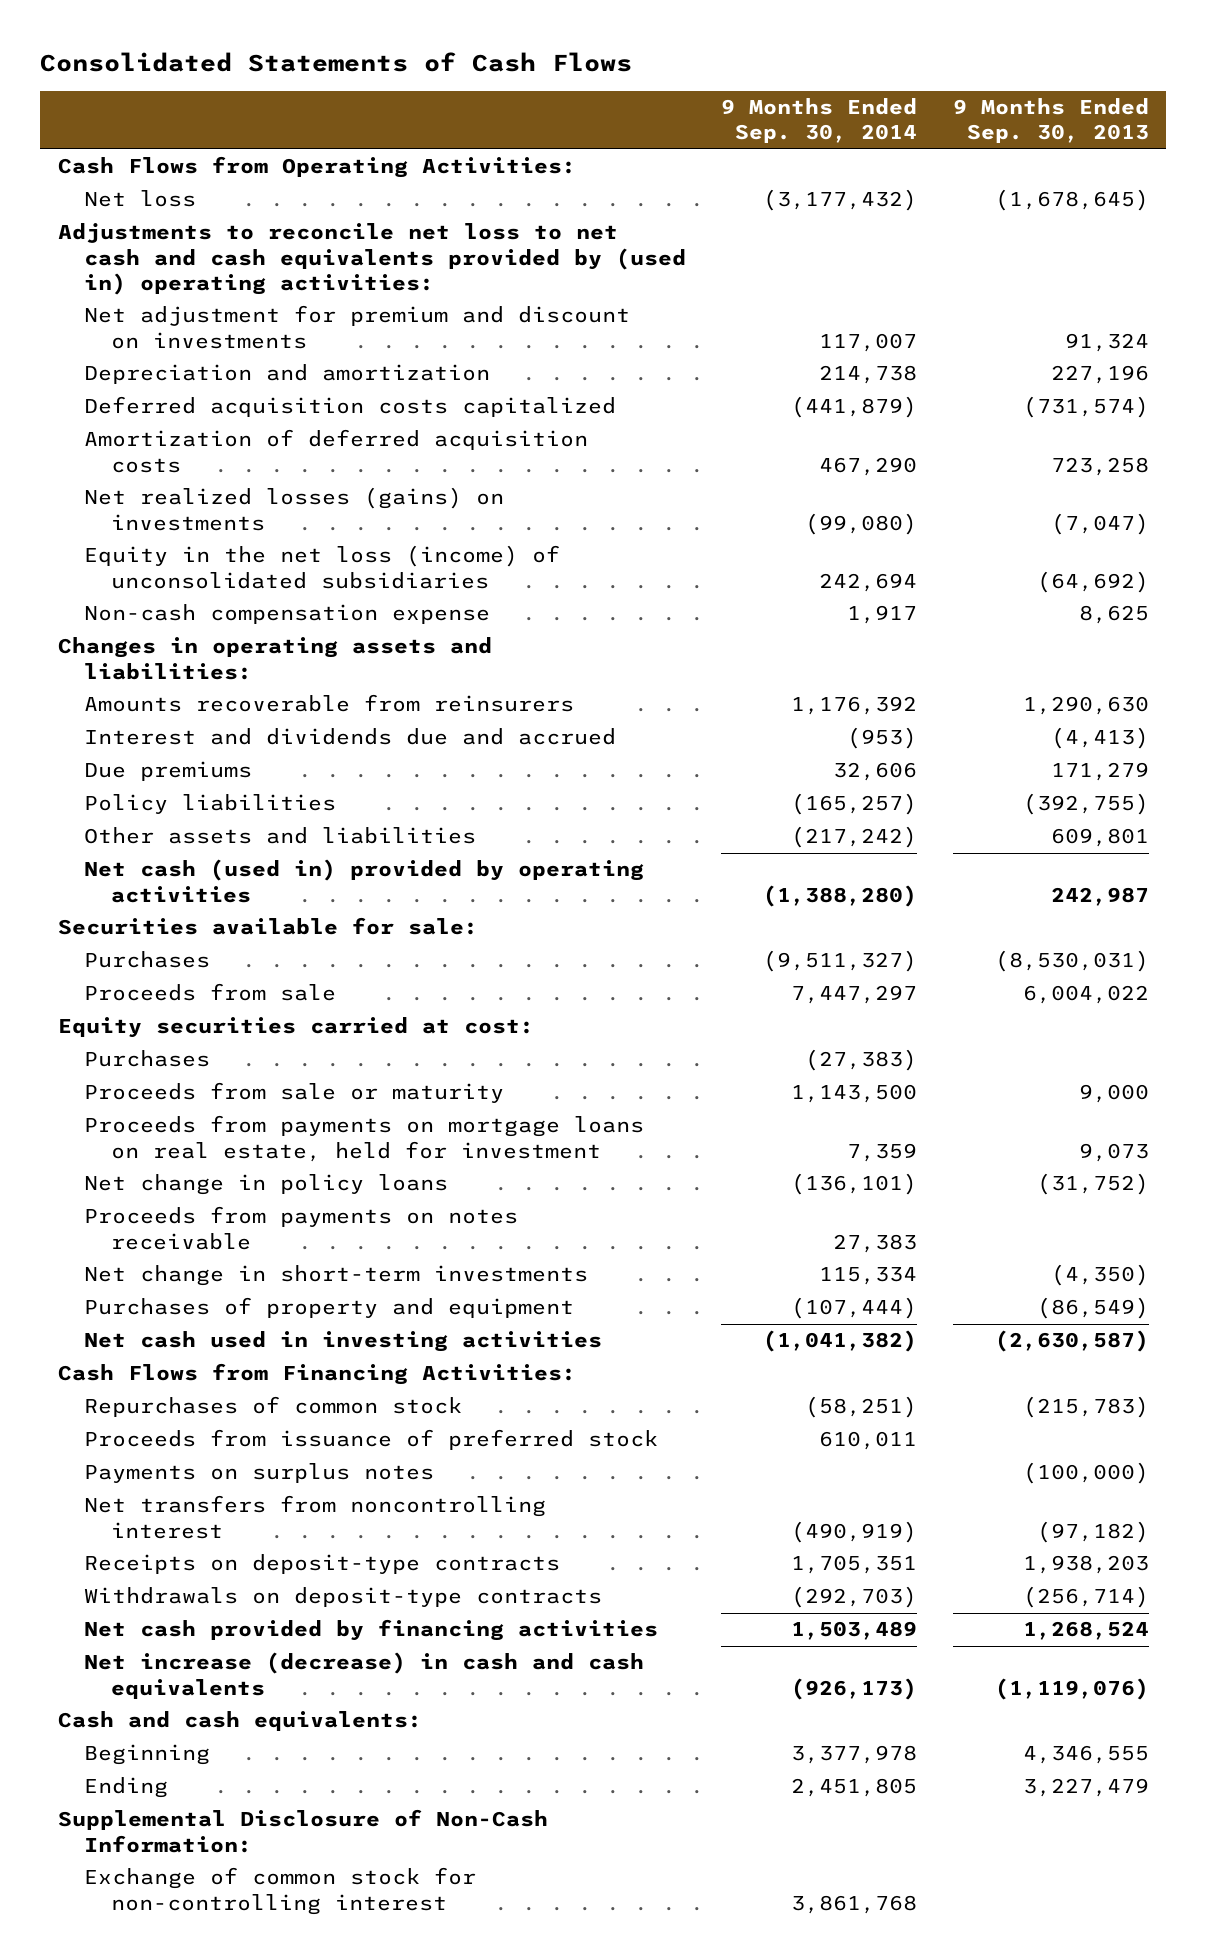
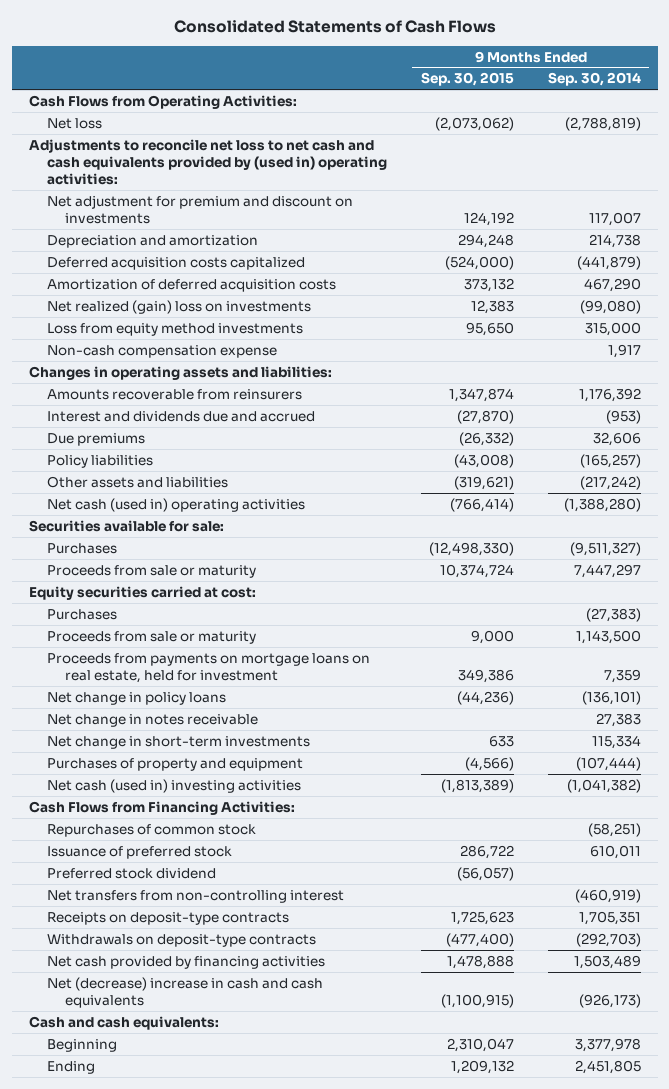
- | 9 Months Ended Sep. 30, 2014 | 9 Months Ended Sep. 30, 2013
+ | 9 Months Ended Sep. 30, 2015 | 9 Months Ended Sep. 30, 2014
- Net loss | (3,177,432) | (1,678,645)
+ Net loss | (2,073,062) | (2,788,819)
- Net realized losses (gains) on investments | (99,080) | (7,047)
- Equity in the net loss (income) of unconsolidated subsidiaries | 242,694 | (64,692)
+ Net realized (gain) loss on investments | 12,383 | (99,080)
+ Loss from equity method investments | 95,650 | 315,000
- Net cash (used in) provided by operating activities | (1,388,280) | 242,987
+ Net cash (used in) operating activities | (766,414) | (1,388,280)
- Proceeds from sale | 7,447,297 | 6,004,022
+ Proceeds from sale or maturity | 10,374,724 | 7,447,297
- Proceeds from payments on notes receivable | 27,383 |
+ Net change in notes receivable | | 27,383
- Net cash used in investing activities | (1,041,382) | (2,630,587)
+ Net cash (used in) investing activities | (1,813,389) | (1,041,382)
- Proceeds from issuance of preferred stock | 610,011 |
- Payments on surplus notes | | (100,000)
- Net transfers from noncontrolling interest | (490,919) | (97,182)
+ Issuance of preferred stock | 286,722 | 610,011
+ Preferred stock dividend | (56,057) |
+ Net transfers from non-controlling interest | | (460,919)
- Net increase (decrease) in cash and cash equivalents | (926,173) | (1,119,076)
+ Net (decrease) increase in cash and cash equivalents | (1,100,915) | (926,173)
- Supplemental Disclosure of Non-Cash Information:
- Exchange of common stock for non-controlling interest | 3,861,768 |

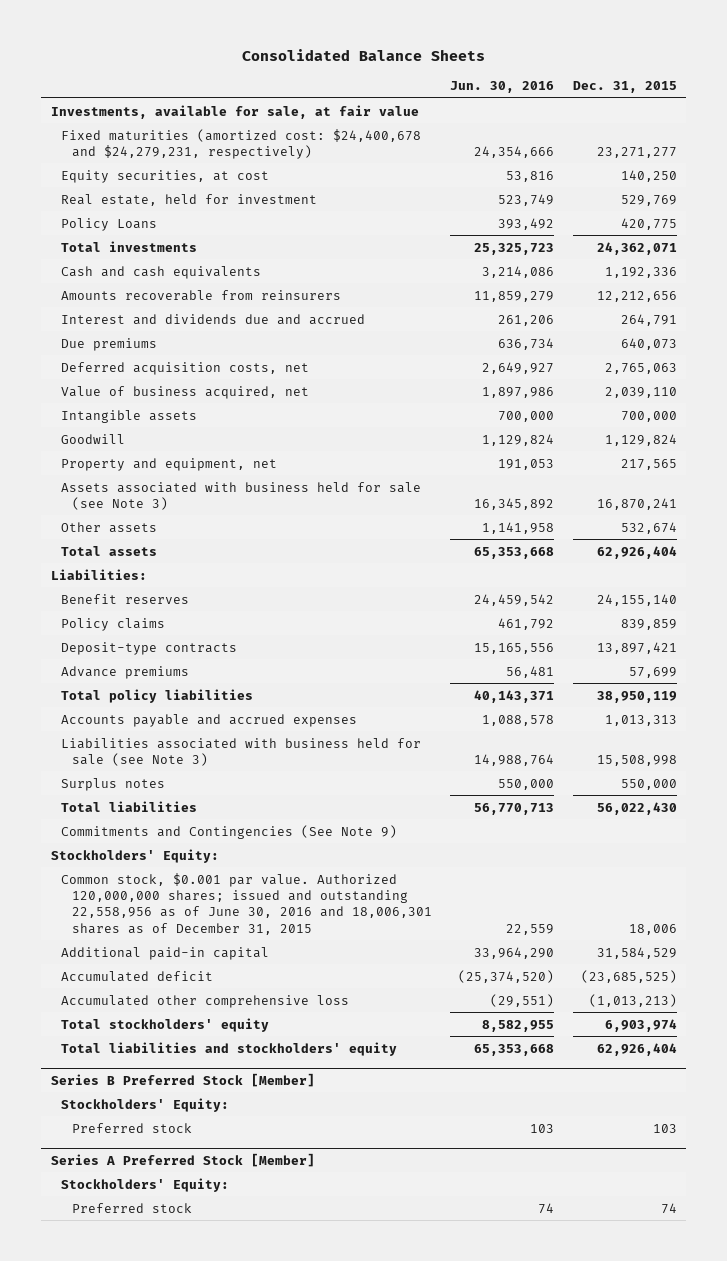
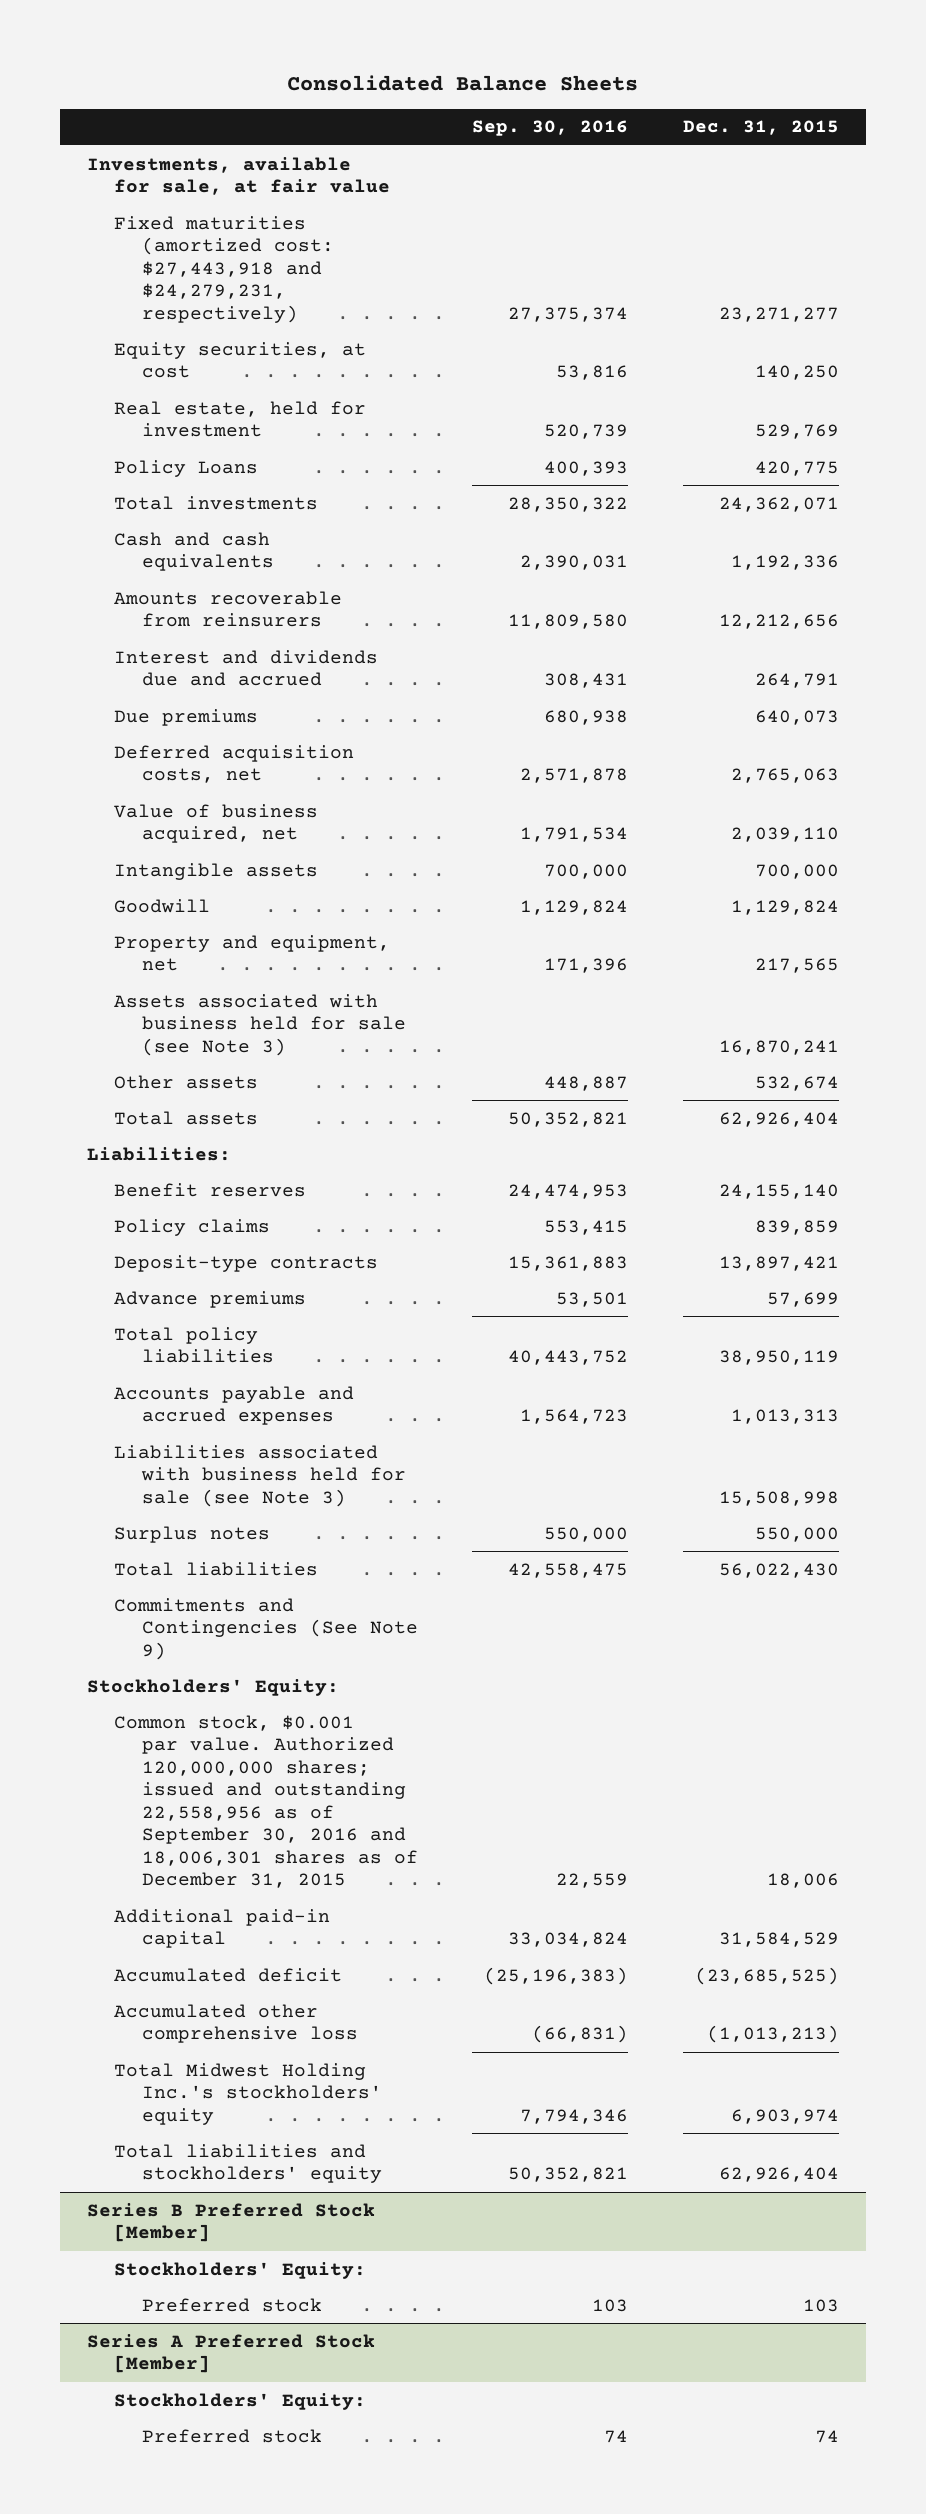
- | Jun. 30, 2016 | Dec. 31, 2015
+ | Sep. 30, 2016 | Dec. 31, 2015
- Fixed maturities (amortized cost: $24,400,678 and $24,279,231, respectively) | 24,354,666 | 23,271,277
+ Fixed maturities (amortized cost: $27,443,918 and $24,279,231, respectively) | 27,375,374 | 23,271,277
- Common stock, $0.001 par value. Authorized 120,000,000 shares; issued and outstanding 22,558,956 as of June 30, 2016 and 18,006,301 shares as of December 31, 2015 | 22,559 | 18,006
+ Common stock, $0.001 par value. Authorized 120,000,000 shares; issued and outstanding 22,558,956 as of September 30, 2016 and 18,006,301 shares as of December 31, 2015 | 22,559 | 18,006
- Total stockholders' equity | 8,582,955 | 6,903,974
+ Total Midwest Holding Inc.'s stockholders' equity | 7,794,346 | 6,903,974

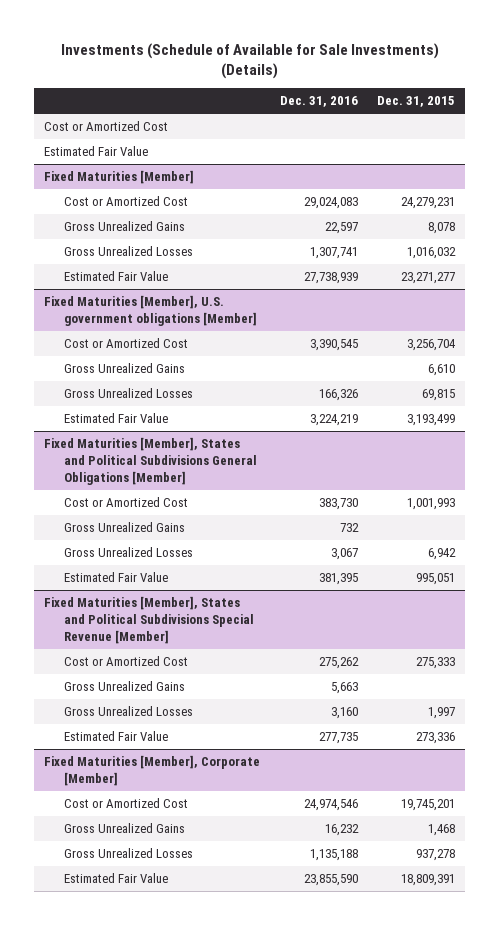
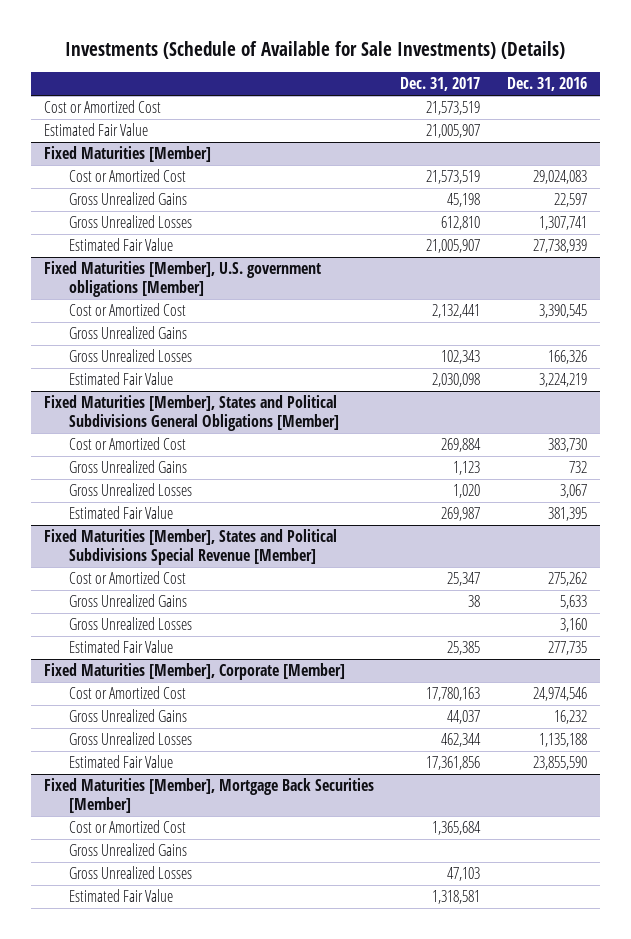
- | Dec. 31, 2016 | Dec. 31, 2015
+ | Dec. 31, 2017 | Dec. 31, 2016
@ Fixed Maturities [Member], States and Political Subdivisions Special Revenue [Member]
- Gross Unrealized Gains | 5,663 |
+ Gross Unrealized Gains | 38 | 5,633
+ Fixed Maturities [Member], Mortgage Back Securities [Member]
+ Cost or Amortized Cost | 1,365,684 |
+ Gross Unrealized Gains
+ Gross Unrealized Losses | 47,103 |
+ Estimated Fair Value | 1,318,581 |

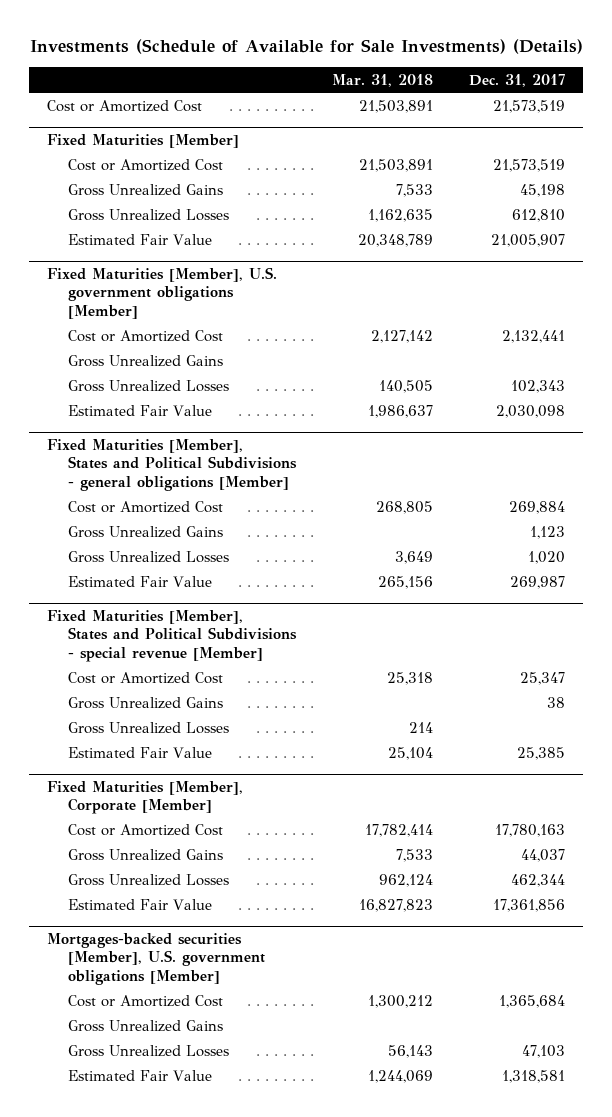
- | Dec. 31, 2017 | Dec. 31, 2016
+ | Mar. 31, 2018 | Dec. 31, 2017
- Estimated Fair Value | 21,005,907 |
- Fixed Maturities [Member], States and Political Subdivisions General Obligations [Member]
+ Fixed Maturities [Member], States and Political Subdivisions - general obligations [Member]
- Fixed Maturities [Member], States and Political Subdivisions Special Revenue [Member]
+ Fixed Maturities [Member], States and Political Subdivisions - special revenue [Member]
- Fixed Maturities [Member], Mortgage Back Securities [Member]
+ Mortgages-backed securities [Member], U.S. government obligations [Member]

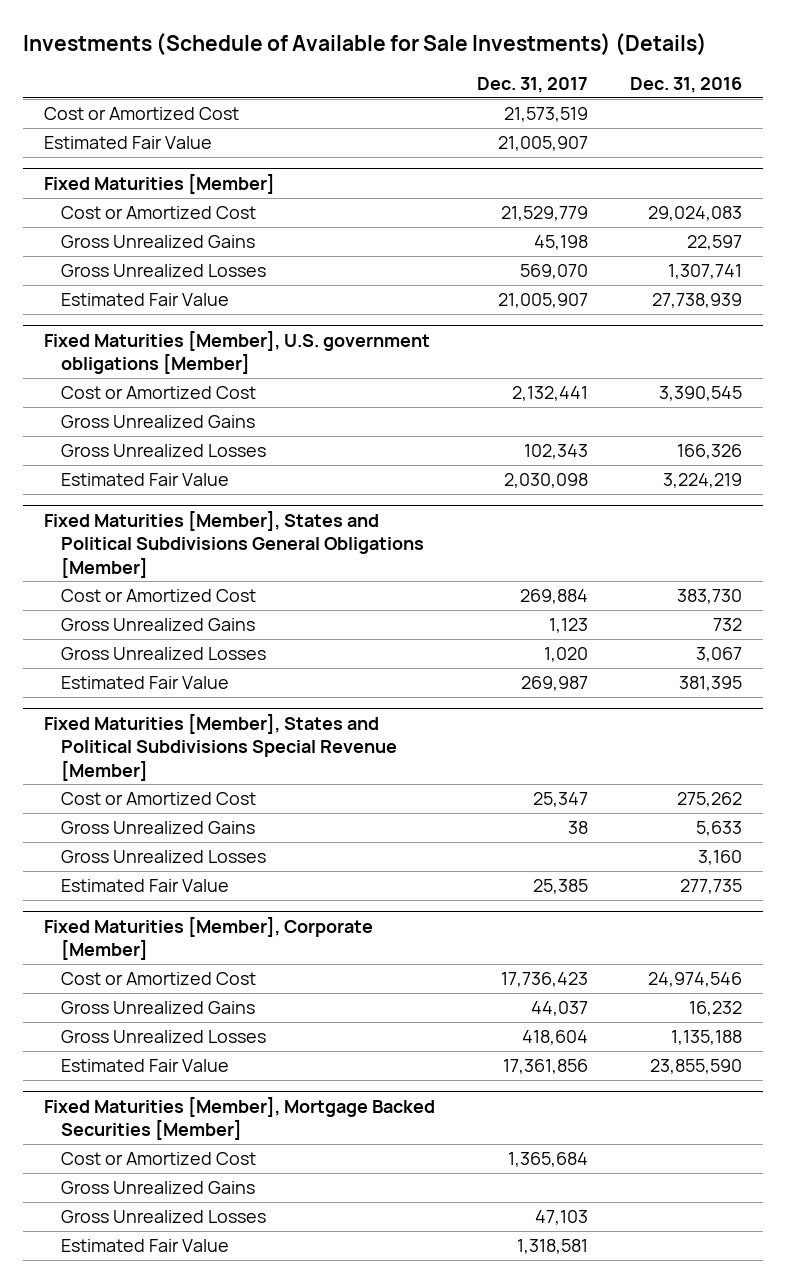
- | Mar. 31, 2018 | Dec. 31, 2017
+ | Dec. 31, 2017 | Dec. 31, 2016
+ Estimated Fair Value | 21,005,907 |
@ Fixed Maturities [Member]
- Cost or Amortized Cost | 21,503,891 | 21,573,519
+ Cost or Amortized Cost | 21,529,779 | 29,024,083
- Gross Unrealized Losses | 1,162,635 | 612,810
+ Gross Unrealized Losses | 569,070 | 1,307,741
- Fixed Maturities [Member], States and Political Subdivisions - general obligations [Member]
+ Fixed Maturities [Member], States and Political Subdivisions General Obligations [Member]
- Fixed Maturities [Member], States and Political Subdivisions - special revenue [Member]
+ Fixed Maturities [Member], States and Political Subdivisions Special Revenue [Member]
@ Fixed Maturities [Member], Corporate [Member]
- Cost or Amortized Cost | 17,782,414 | 17,780,163
+ Cost or Amortized Cost | 17,736,423 | 24,974,546
- Gross Unrealized Losses | 962,124 | 462,344
+ Gross Unrealized Losses | 418,604 | 1,135,188
- Mortgages-backed securities [Member], U.S. government obligations [Member]
+ Fixed Maturities [Member], Mortgage Backed Securities [Member]

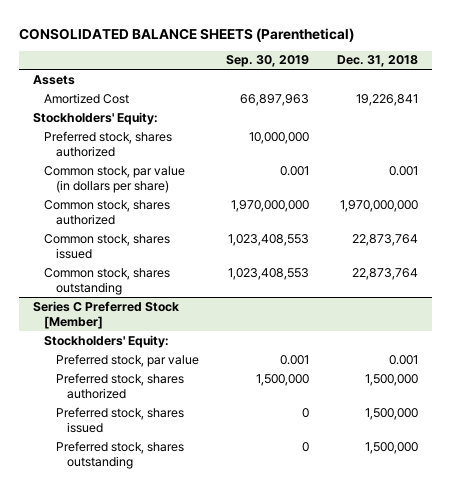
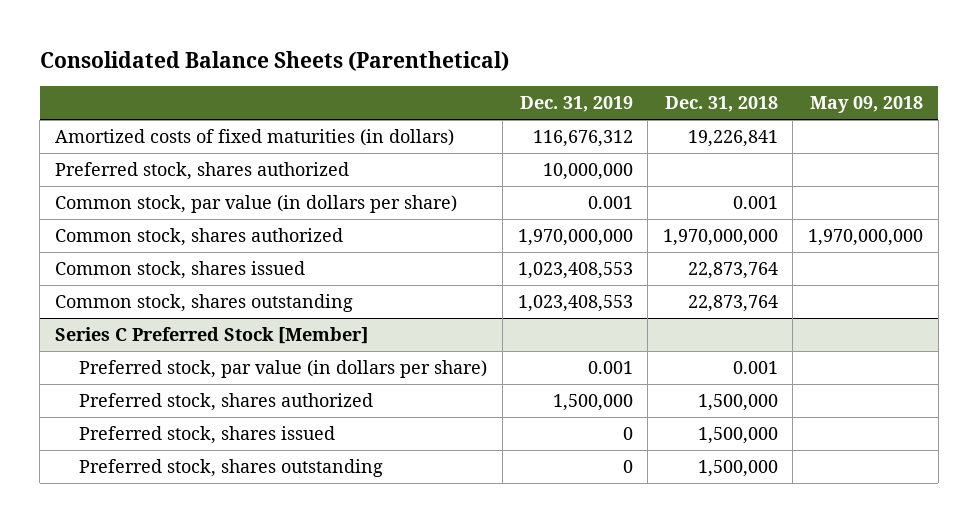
- CONSOLIDATED BALANCE SHEETS (Parenthetical)
+ Consolidated Balance Sheets (Parenthetical)
- | Sep. 30, 2019 | Dec. 31, 2018
+ | Dec. 31, 2019 | Dec. 31, 2018 | May 09, 2018
- Assets
- Amortized Cost | 66,897,963 | 19,226,841
- Stockholders' Equity:
+ Amortized costs of fixed maturities (in dollars) | 116,676,312 | 19,226,841 |
@ Series C Preferred Stock [Member]
- Stockholders' Equity:
- Preferred stock, par value | 0.001 | 0.001
+ Preferred stock, par value (in dollars per share) | 0.001 | 0.001 |

